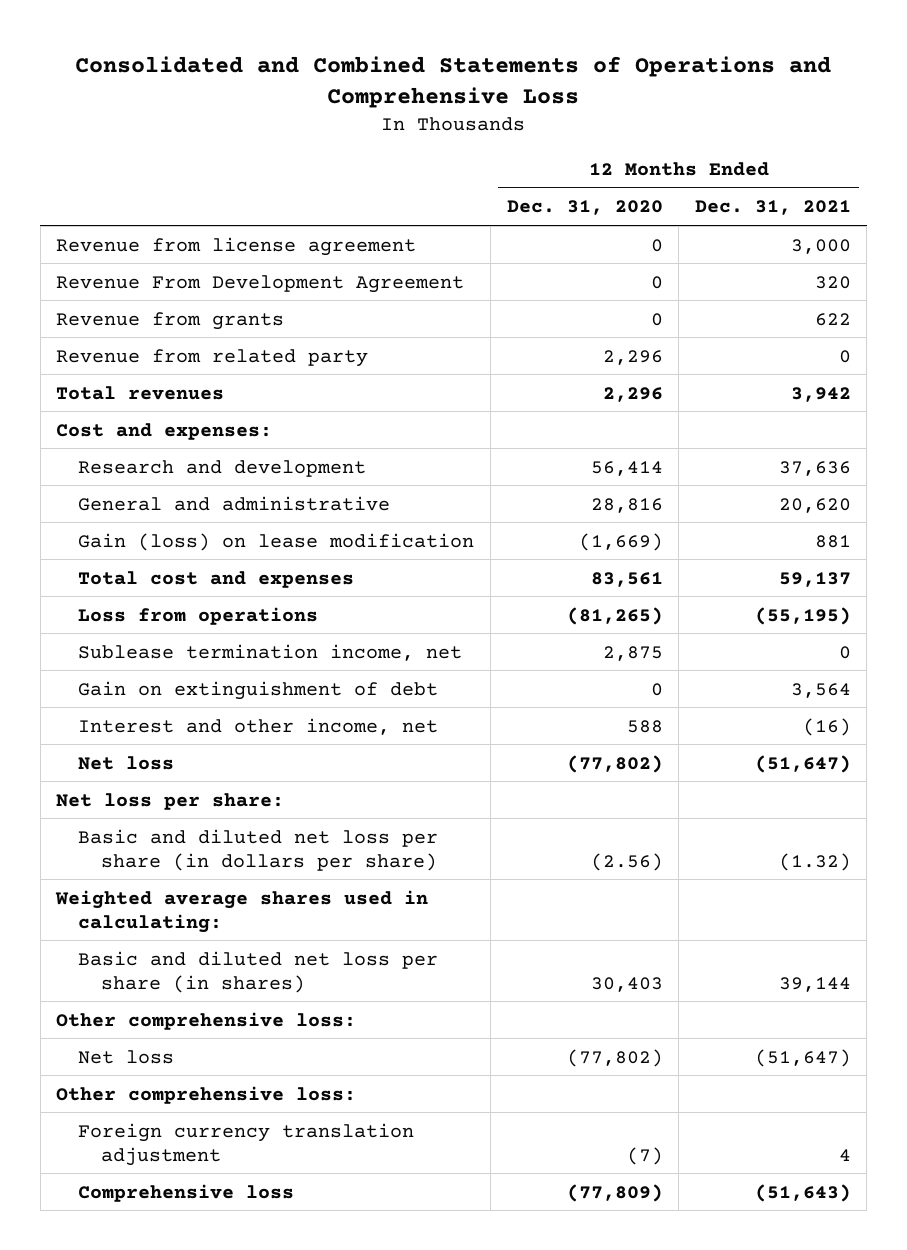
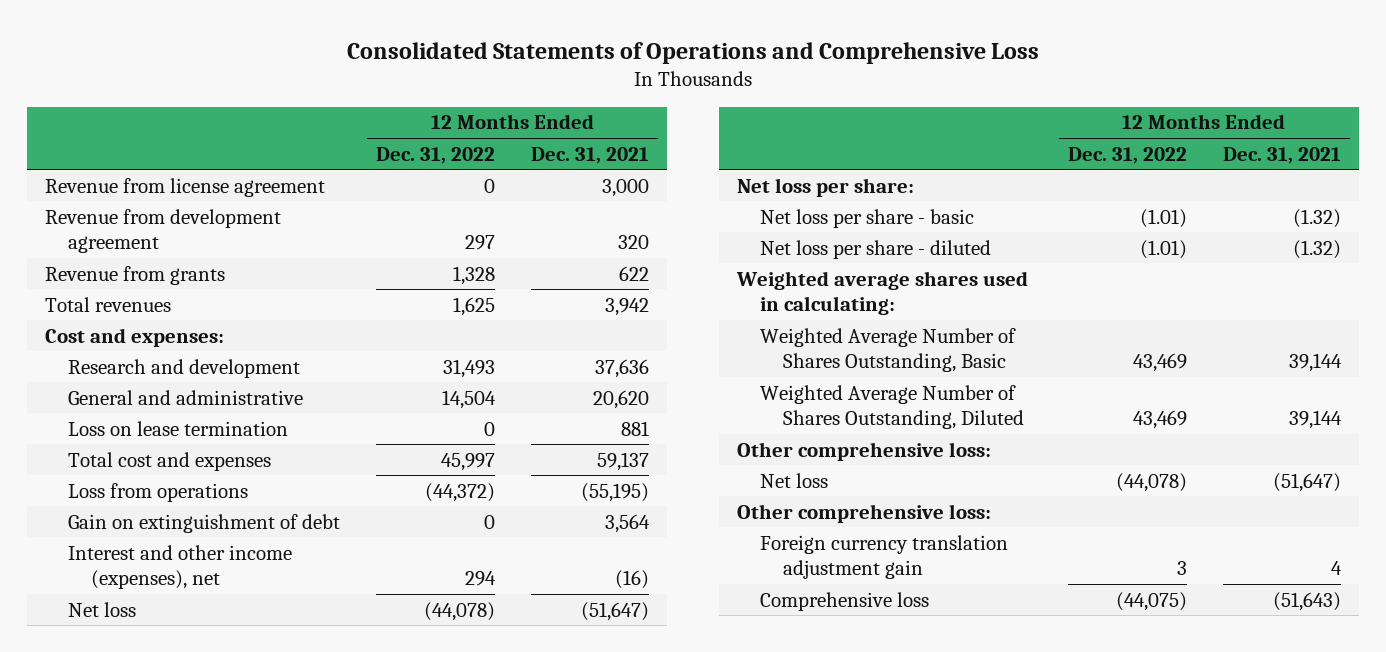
- Consolidated and Combined Statements of Operations and Comprehensive Loss
+ Consolidated Statements of Operations and Comprehensive Loss
- | 12 Months Ended Dec. 31, 2020 | 12 Months Ended Dec. 31, 2021
+ | 12 Months Ended Dec. 31, 2022 | 12 Months Ended Dec. 31, 2021
- Revenue From Development Agreement | 0 | 320
+ Revenue from development agreement | 297 | 320
- Revenue from related party | 2,296 | 0
- Gain (loss) on lease modification | (1,669) | 881
+ Loss on lease termination | 0 | 881
- Sublease termination income, net | 2,875 | 0
- Interest and other income, net | 588 | (16)
+ Interest and other income (expenses), net | 294 | (16)
- Basic and diluted net loss per share (in dollars per share) | (2.56) | (1.32)
+ Net loss per share - basic | (1.01) | (1.32)
+ Net loss per share - diluted | (1.01) | (1.32)
- Basic and diluted net loss per share (in shares) | 30,403 | 39,144
+ Weighted Average Number of Shares Outstanding, Basic | 43,469 | 39,144
+ Weighted Average Number of Shares Outstanding, Diluted | 43,469 | 39,144
- Foreign currency translation adjustment | (7) | 4
+ Foreign currency translation adjustment gain | 3 | 4

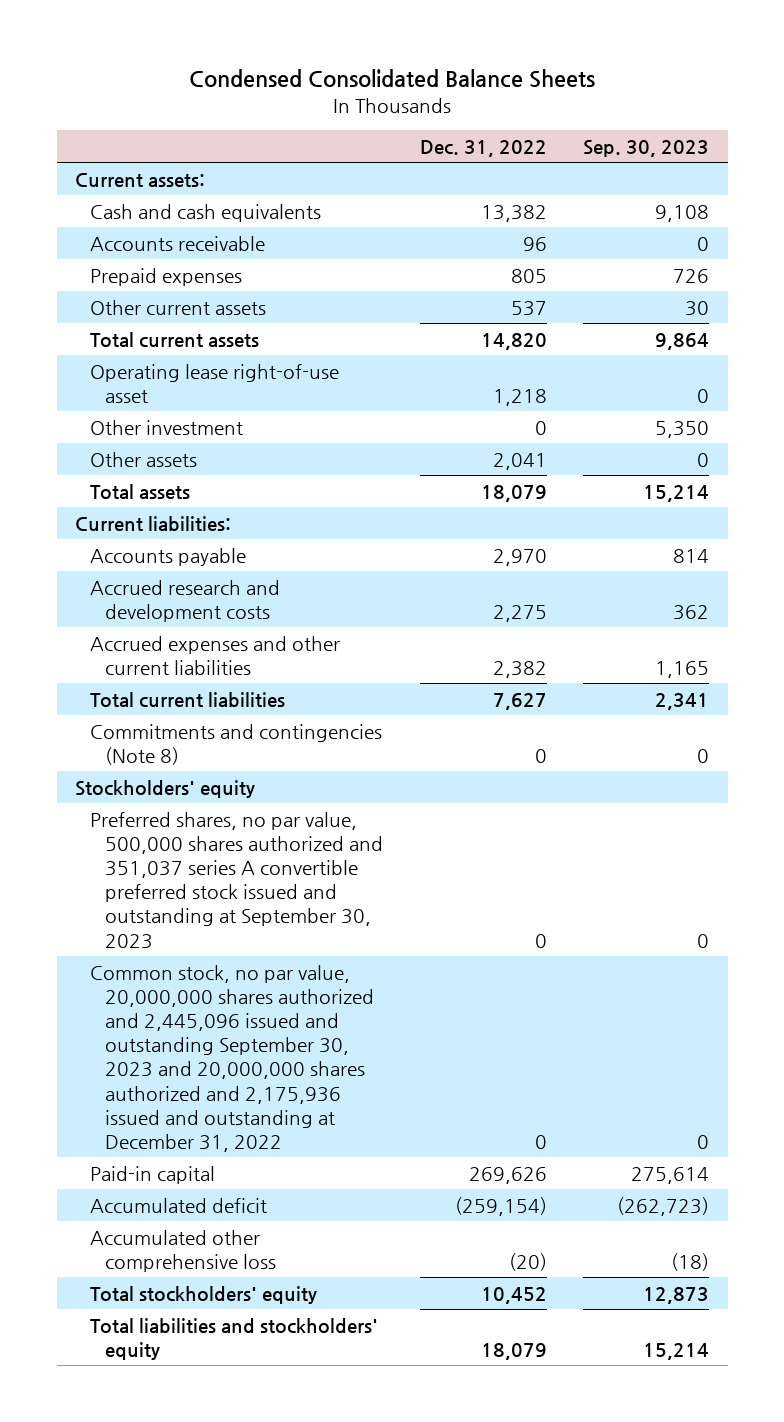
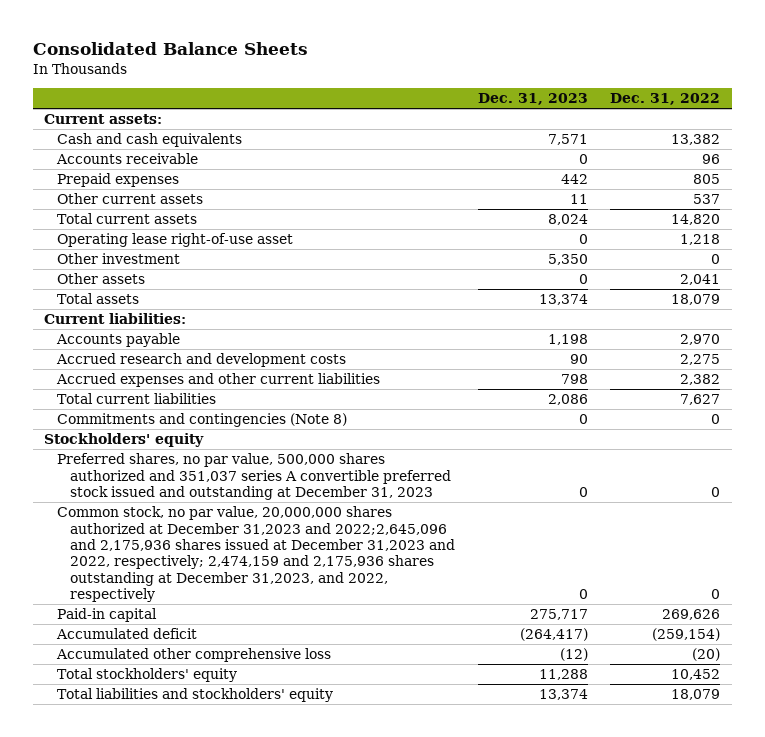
- Condensed Consolidated Balance Sheets
+ Consolidated Balance Sheets
- | Dec. 31, 2022 | Sep. 30, 2023
+ | Dec. 31, 2023 | Dec. 31, 2022
- Preferred shares, no par value, 500,000 shares authorized and 351,037 series A convertible preferred stock issued and outstanding at September 30, 2023 | 0 | 0
- Common stock, no par value, 20,000,000 shares authorized and 2,445,096 issued and outstanding September 30, 2023 and 20,000,000 shares authorized and 2,175,936 issued and outstanding at December 31, 2022 | 0 | 0
+ Preferred shares, no par value, 500,000 shares authorized and 351,037 series A convertible preferred stock issued and outstanding at December 31, 2023 | 0 | 0
+ Common stock, no par value, 20,000,000 shares authorized at December 31,2023 and 2022;2,645,096 and 2,175,936 shares issued at December 31,2023 and 2022, respectively; 2,474,159 and 2,175,936 shares outstanding at December 31,2023, and 2022, respectively | 0 | 0

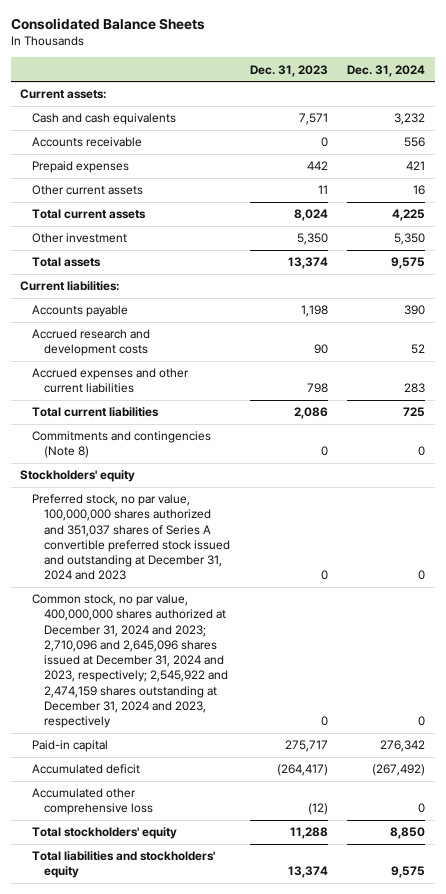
- | Dec. 31, 2023 | Dec. 31, 2022
+ | Dec. 31, 2023 | Dec. 31, 2024
- Operating lease right-of-use asset | 0 | 1,218
- Other assets | 0 | 2,041
- Preferred shares, no par value, 500,000 shares authorized and 351,037 series A convertible preferred stock issued and outstanding at December 31, 2023 | 0 | 0
- Common stock, no par value, 20,000,000 shares authorized at December 31,2023 and 2022;2,645,096 and 2,175,936 shares issued at December 31,2023 and 2022, respectively; 2,474,159 and 2,175,936 shares outstanding at December 31,2023, and 2022, respectively | 0 | 0
+ Preferred stock, no par value, 100,000,000 shares authorized and 351,037 shares of Series A convertible preferred stock issued and outstanding at December 31, 2024 and 2023 | 0 | 0
+ Common stock, no par value, 400,000,000 shares authorized at December 31, 2024 and 2023; 2,710,096 and 2,645,096 shares issued at December 31, 2024 and 2023, respectively; 2,545,922 and 2,474,159 shares outstanding at December 31, 2024 and 2023, respectively | 0 | 0

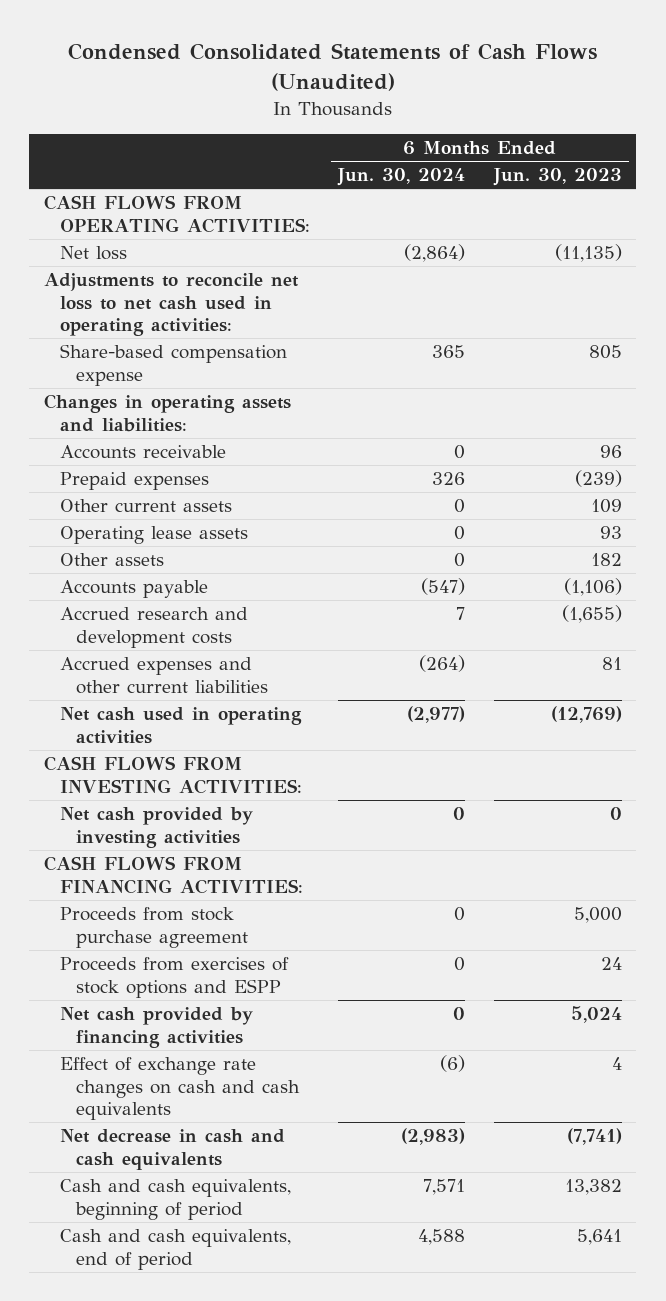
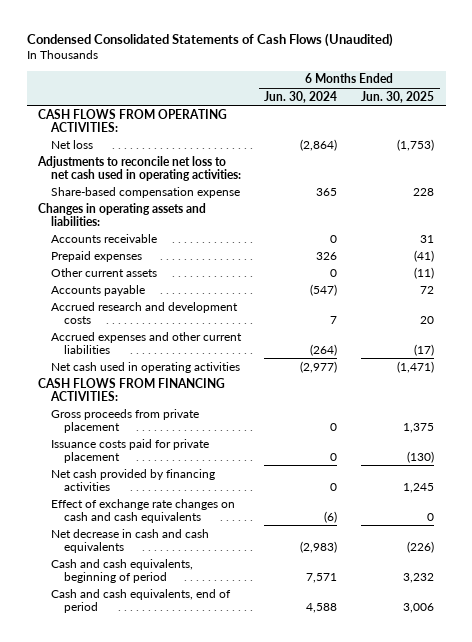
- | 6 Months Ended Jun. 30, 2024 | 6 Months Ended Jun. 30, 2023
+ | 6 Months Ended Jun. 30, 2024 | 6 Months Ended Jun. 30, 2025
- Operating lease assets | 0 | 93
- Other assets | 0 | 182
- CASH FLOWS FROM INVESTING ACTIVITIES:
- Net cash provided by investing activities | 0 | 0
- Proceeds from stock purchase agreement | 0 | 5,000
- Proceeds from exercises of stock options and ESPP | 0 | 24
+ Gross proceeds from private placement | 0 | 1,375
+ Issuance costs paid for private placement | 0 | (130)

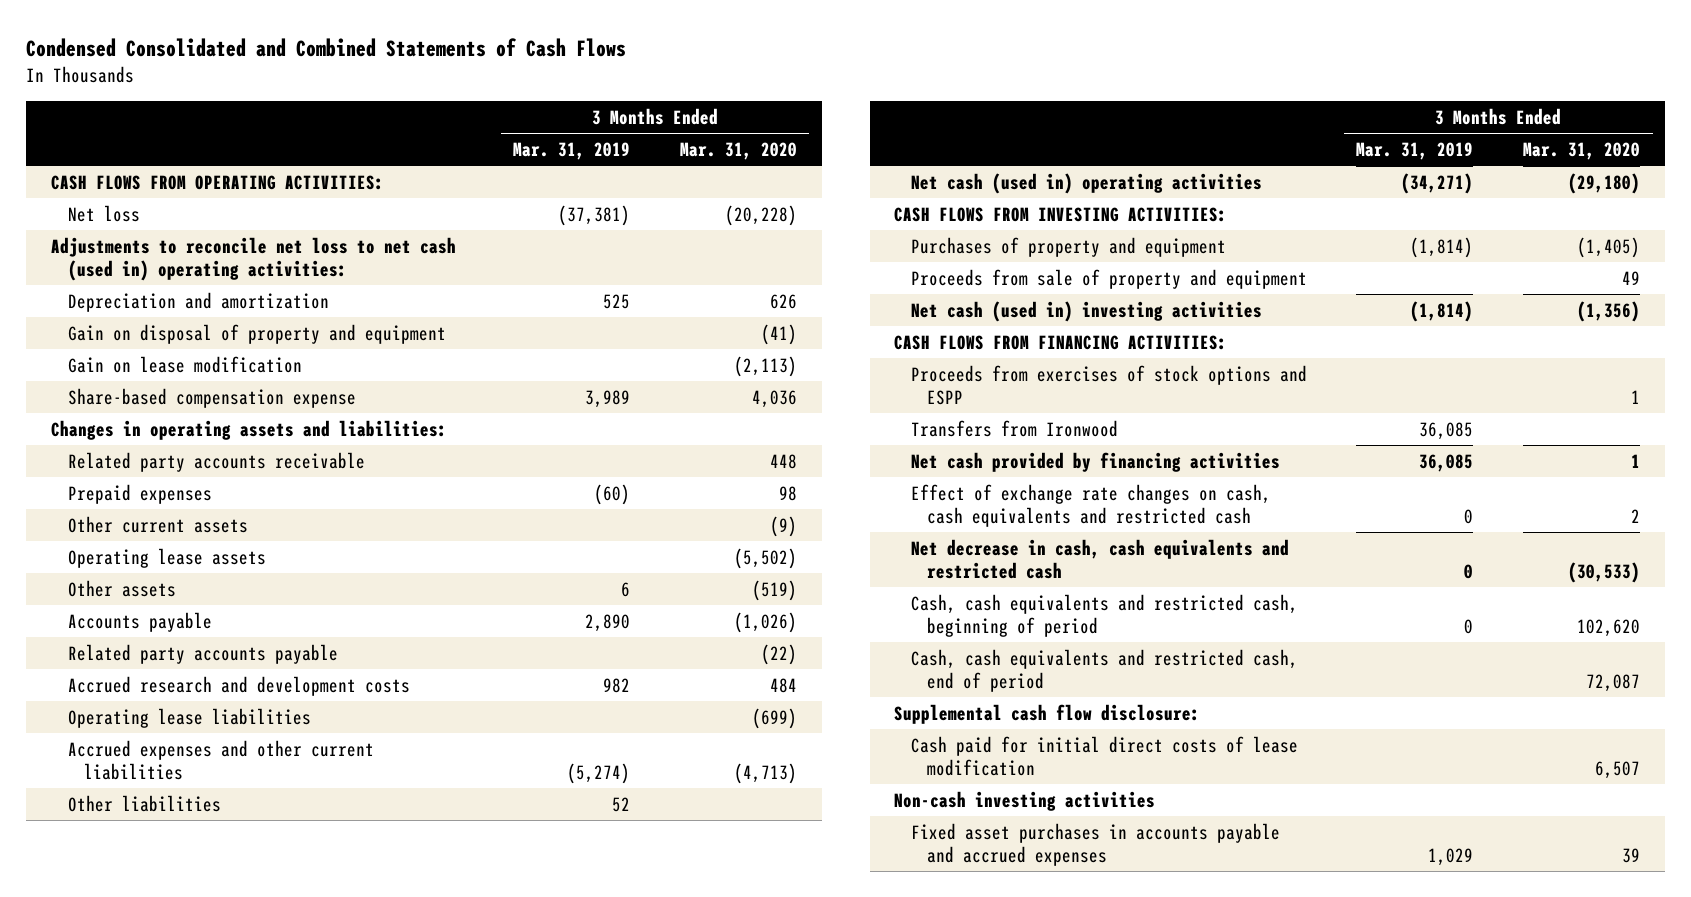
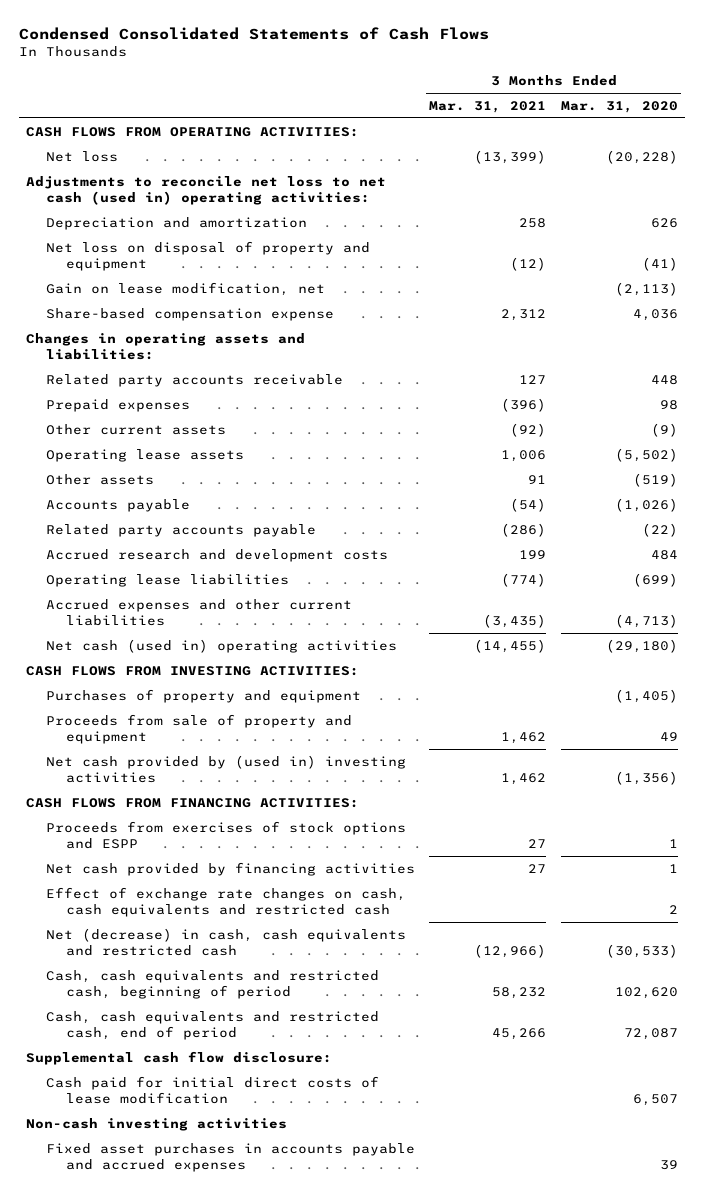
- Condensed Consolidated and Combined Statements of Cash Flows
+ Condensed Consolidated Statements of Cash Flows
- | 3 Months Ended Mar. 31, 2019 | 3 Months Ended Mar. 31, 2020
+ | 3 Months Ended Mar. 31, 2021 | 3 Months Ended Mar. 31, 2020
- Gain on disposal of property and equipment | | (41)
- Gain on lease modification | | (2,113)
+ Net loss on disposal of property and equipment | (12) | (41)
+ Gain on lease modification, net | | (2,113)
- Other liabilities | 52 |
- Net cash (used in) investing activities | (1,814) | (1,356)
+ Net cash provided by (used in) investing activities | 1,462 | (1,356)
- Transfers from Ironwood | 36,085 |
- Net decrease in cash, cash equivalents and restricted cash | 0 | (30,533)
+ Net (decrease) in cash, cash equivalents and restricted cash | (12,966) | (30,533)

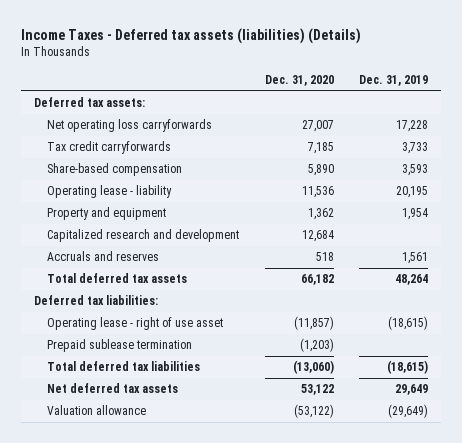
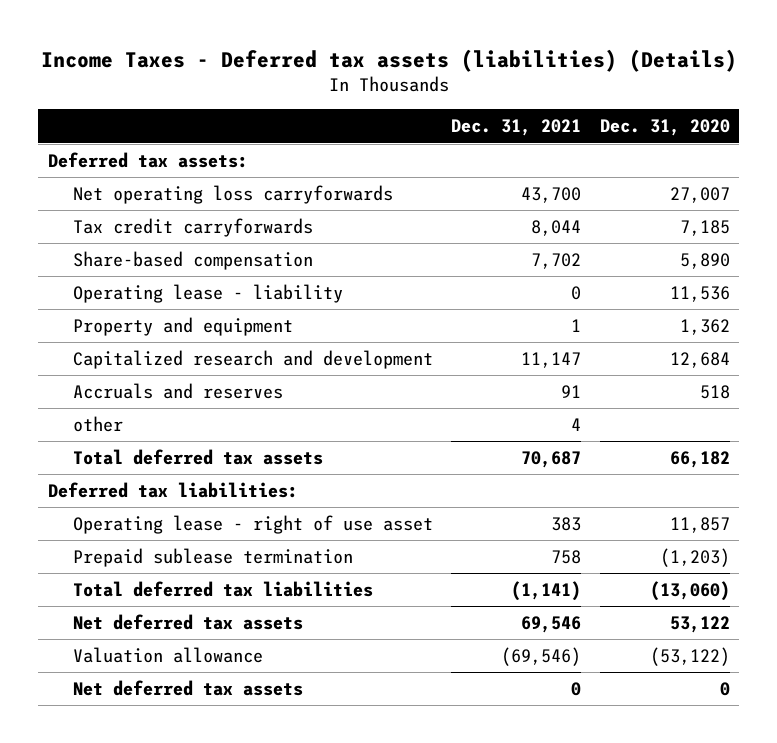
- | Dec. 31, 2020 | Dec. 31, 2019
+ | Dec. 31, 2021 | Dec. 31, 2020
+ other | 4 |
- Operating lease - right of use asset | (11,857) | (18,615)
+ Operating lease - right of use asset | 383 | 11,857
+ Net deferred tax assets | 0 | 0

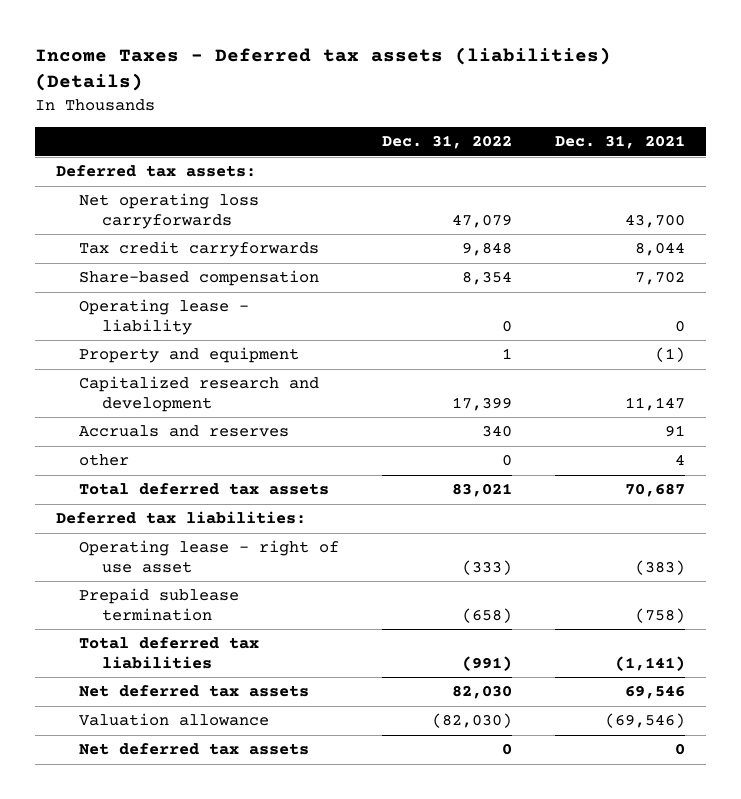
- | Dec. 31, 2021 | Dec. 31, 2020
+ | Dec. 31, 2022 | Dec. 31, 2021
- Property and equipment | 1 | 1,362
+ Property and equipment | 1 | (1)
- Operating lease - right of use asset | 383 | 11,857
- Prepaid sublease termination | 758 | (1,203)
+ Operating lease - right of use asset | (333) | (383)
+ Prepaid sublease termination | (658) | (758)

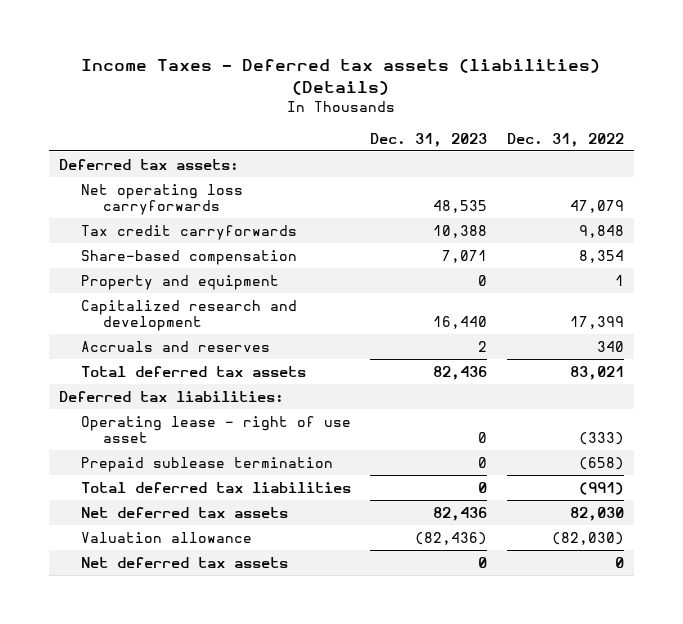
- | Dec. 31, 2022 | Dec. 31, 2021
+ | Dec. 31, 2023 | Dec. 31, 2022
- Operating lease - liability | 0 | 0
- other | 0 | 4

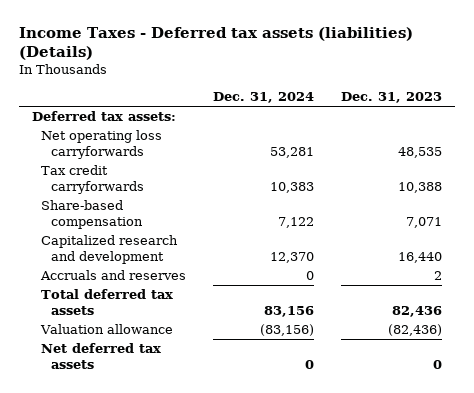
- | Dec. 31, 2023 | Dec. 31, 2022
+ | Dec. 31, 2024 | Dec. 31, 2023
- Property and equipment | 0 | 1
- Deferred tax liabilities:
- Operating lease - right of use asset | 0 | (333)
- Prepaid sublease termination | 0 | (658)
- Total deferred tax liabilities | 0 | (991)
- Net deferred tax assets | 82,436 | 82,030

